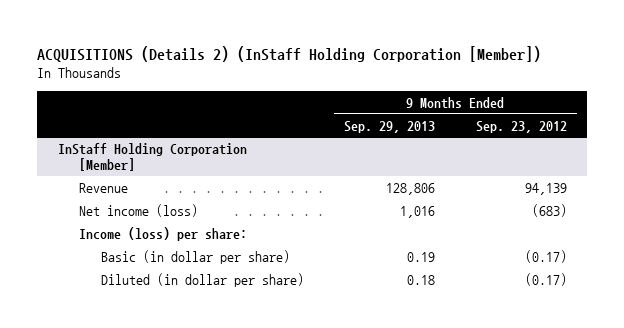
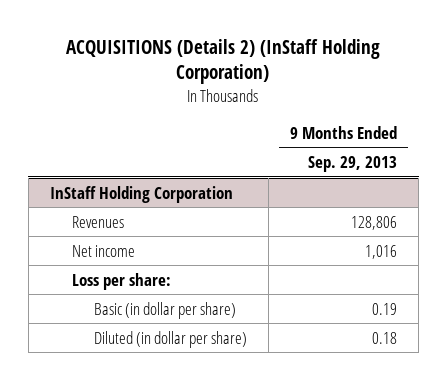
- ACQUISITIONS (Details 2) (InStaff Holding Corporation [Member])
+ ACQUISITIONS (Details 2) (InStaff Holding Corporation)
- | 9 Months Ended Sep. 29, 2013 | 9 Months Ended Sep. 23, 2012
+ | 9 Months Ended Sep. 29, 2013
- InStaff Holding Corporation [Member]
- Revenue | 128,806 | 94,139
- Net income (loss) | 1,016 | (683)
- Income (loss) per share:
+ InStaff Holding Corporation
+ Revenues | 128,806
+ Net income | 1,016
+ Loss per share:

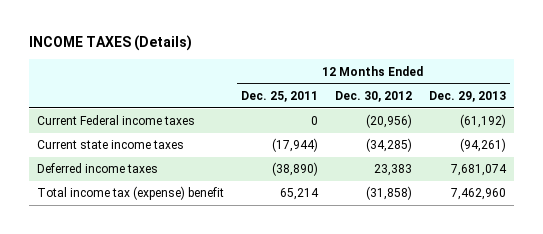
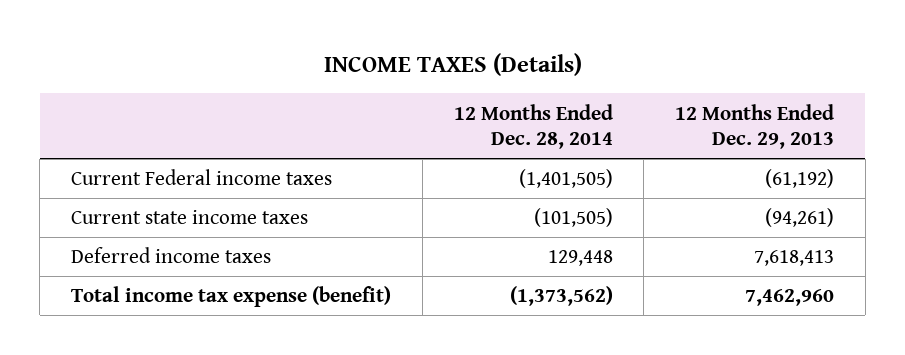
- | 12 Months Ended Dec. 25, 2011 | 12 Months Ended Dec. 30, 2012 | 12 Months Ended Dec. 29, 2013
+ | 12 Months Ended Dec. 28, 2014 | 12 Months Ended Dec. 29, 2013
- Deferred income taxes | (38,890) | 23,383 | 7,681,074
- Total income tax (expense) benefit | 65,214 | (31,858) | 7,462,960
+ Deferred income taxes | 129,448 | 7,618,413
+ Total income tax expense (benefit) | (1,373,562) | 7,462,960

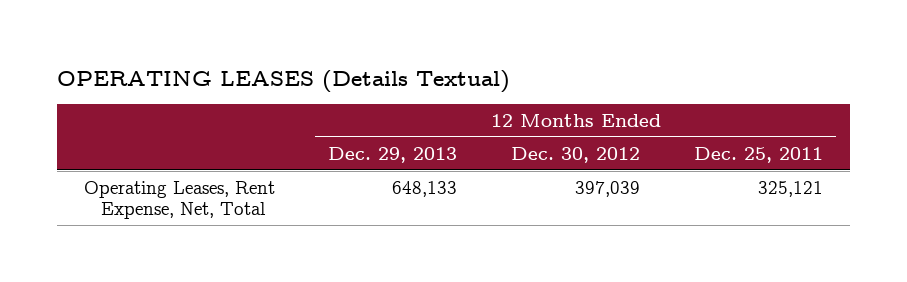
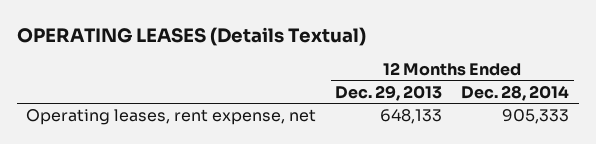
- | 12 Months Ended Dec. 29, 2013 | 12 Months Ended Dec. 30, 2012 | 12 Months Ended Dec. 25, 2011
+ | 12 Months Ended Dec. 29, 2013 | 12 Months Ended Dec. 28, 2014
- Operating Leases, Rent Expense, Net, Total | 648,133 | 397,039 | 325,121
+ Operating leases, rent expense, net | 648,133 | 905,333

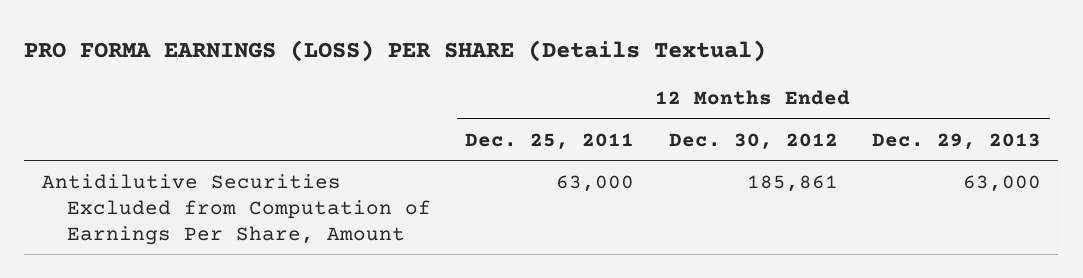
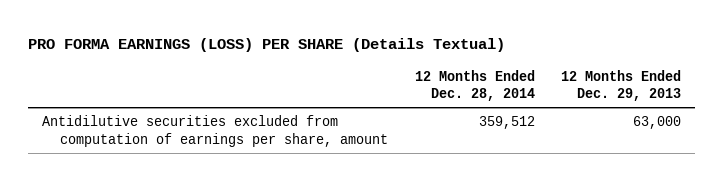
- | 12 Months Ended Dec. 25, 2011 | 12 Months Ended Dec. 30, 2012 | 12 Months Ended Dec. 29, 2013
+ | 12 Months Ended Dec. 28, 2014 | 12 Months Ended Dec. 29, 2013
- Antidilutive Securities Excluded from Computation of Earnings Per Share, Amount | 63,000 | 185,861 | 63,000
+ Antidilutive securities excluded from computation of earnings per share, amount | 359,512 | 63,000

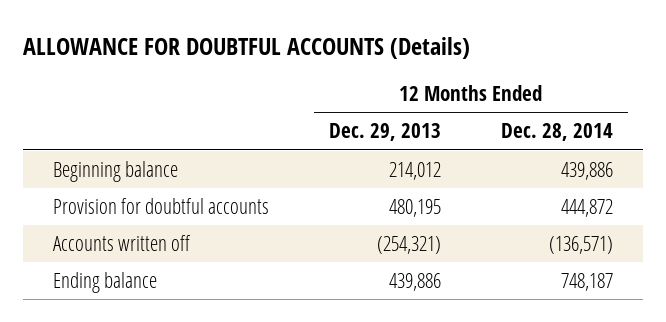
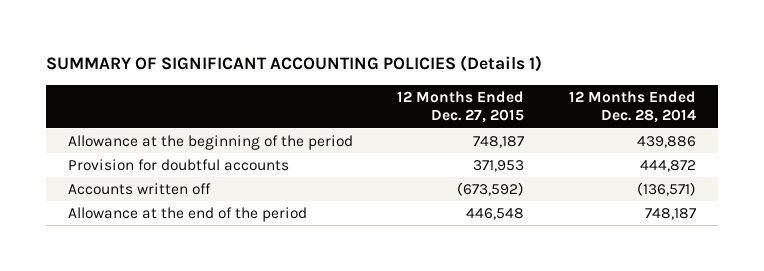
- ALLOWANCE FOR DOUBTFUL ACCOUNTS (Details)
+ SUMMARY OF SIGNIFICANT ACCOUNTING POLICIES (Details 1)
- | 12 Months Ended Dec. 29, 2013 | 12 Months Ended Dec. 28, 2014
+ | 12 Months Ended Dec. 27, 2015 | 12 Months Ended Dec. 28, 2014
- Beginning balance | 214,012 | 439,886
+ Allowance at the beginning of the period | 748,187 | 439,886
- Ending balance | 439,886 | 748,187
+ Allowance at the end of the period | 446,548 | 748,187

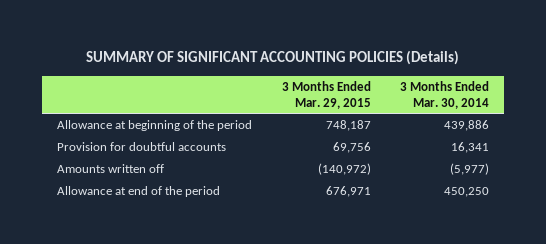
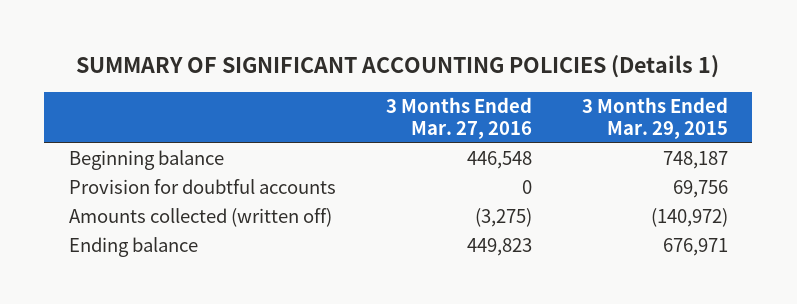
- SUMMARY OF SIGNIFICANT ACCOUNTING POLICIES (Details)
+ SUMMARY OF SIGNIFICANT ACCOUNTING POLICIES (Details 1)
- | 3 Months Ended Mar. 29, 2015 | 3 Months Ended Mar. 30, 2014
+ | 3 Months Ended Mar. 27, 2016 | 3 Months Ended Mar. 29, 2015
- Allowance at beginning of the period | 748,187 | 439,886
+ Beginning balance | 446,548 | 748,187
- Amounts written off | (140,972) | (5,977)
- Allowance at end of the period | 676,971 | 450,250
+ Amounts collected (written off) | (3,275) | (140,972)
+ Ending balance | 449,823 | 676,971

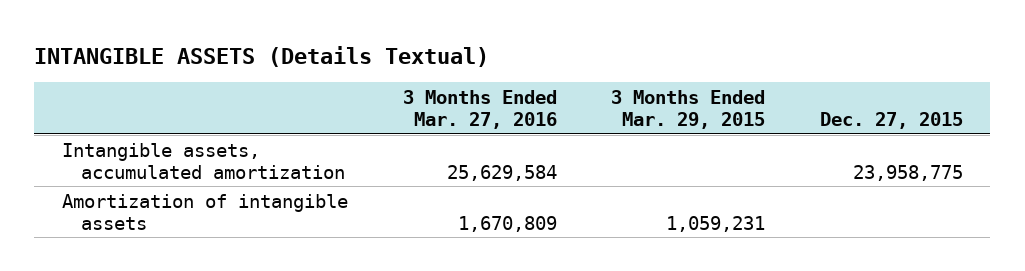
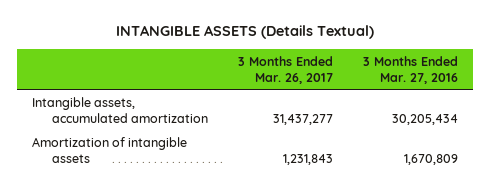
- | 3 Months Ended Mar. 27, 2016 | 3 Months Ended Mar. 29, 2015 | Dec. 27, 2015
+ | 3 Months Ended Mar. 26, 2017 | 3 Months Ended Mar. 27, 2016
- Intangible assets, accumulated amortization | 25,629,584 | | 23,958,775
+ Intangible assets, accumulated amortization | 31,437,277 | 30,205,434

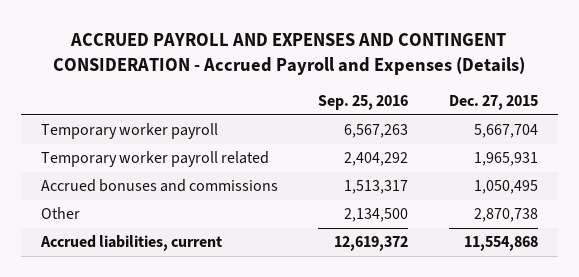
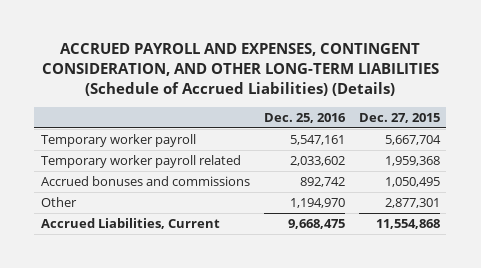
- ACCRUED PAYROLL AND EXPENSES AND CONTINGENT CONSIDERATION - Accrued Payroll and Expenses (Details)
+ ACCRUED PAYROLL AND EXPENSES, CONTINGENT CONSIDERATION, AND OTHER LONG-TERM LIABILITIES (Schedule of Accrued Liabilities) (Details)
- | Sep. 25, 2016 | Dec. 27, 2015
+ | Dec. 25, 2016 | Dec. 27, 2015
- Temporary worker payroll related | 2,404,292 | 1,965,931
+ Temporary worker payroll related | 2,033,602 | 1,959,368
- Other | 2,134,500 | 2,870,738
- Accrued liabilities, current | 12,619,372 | 11,554,868
+ Other | 1,194,970 | 2,877,301
+ Accrued Liabilities, Current | 9,668,475 | 11,554,868

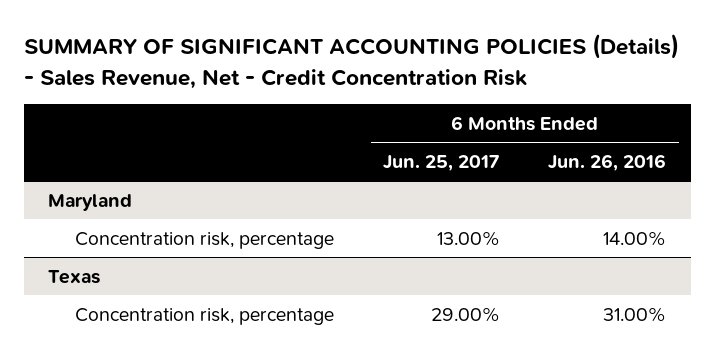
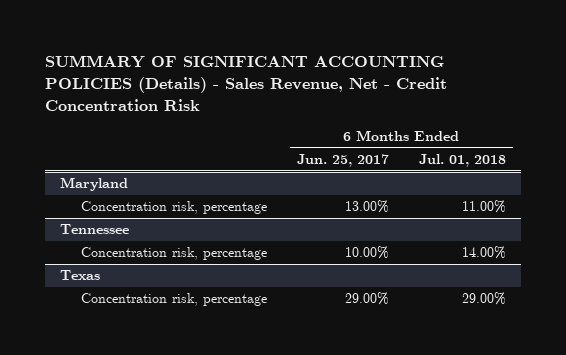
- | 6 Months Ended Jun. 25, 2017 | 6 Months Ended Jun. 26, 2016
+ | 6 Months Ended Jun. 25, 2017 | 6 Months Ended Jul. 01, 2018
+ Tennessee
+ Concentration risk, percentage | 10.00% | 14.00%

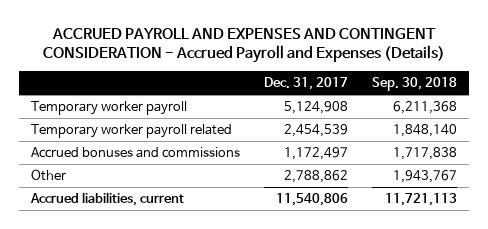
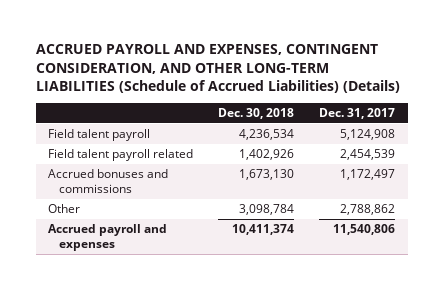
- ACCRUED PAYROLL AND EXPENSES AND CONTINGENT CONSIDERATION - Accrued Payroll and Expenses (Details)
+ ACCRUED PAYROLL AND EXPENSES, CONTINGENT CONSIDERATION, AND OTHER LONG-TERM LIABILITIES (Schedule of Accrued Liabilities) (Details)
- | Dec. 31, 2017 | Sep. 30, 2018
+ | Dec. 30, 2018 | Dec. 31, 2017
- Temporary worker payroll | 5,124,908 | 6,211,368
- Temporary worker payroll related | 2,454,539 | 1,848,140
+ Field talent payroll | 4,236,534 | 5,124,908
+ Field talent payroll related | 1,402,926 | 2,454,539
- Accrued liabilities, current | 11,540,806 | 11,721,113
+ Accrued payroll and expenses | 10,411,374 | 11,540,806

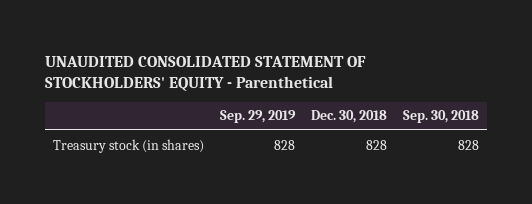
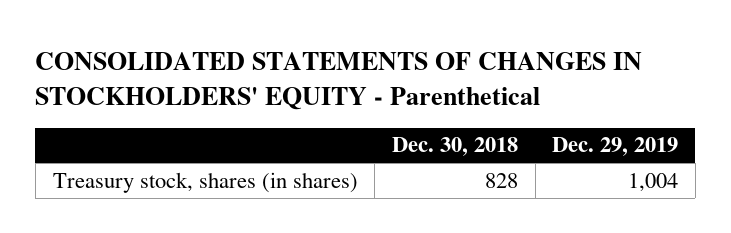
- UNAUDITED CONSOLIDATED STATEMENT OF STOCKHOLDERS' EQUITY - Parenthetical
+ CONSOLIDATED STATEMENTS OF CHANGES IN STOCKHOLDERS' EQUITY - Parenthetical
- | Sep. 29, 2019 | Dec. 30, 2018 | Sep. 30, 2018
+ | Dec. 30, 2018 | Dec. 29, 2019
- Treasury stock (in shares) | 828 | 828 | 828
+ Treasury stock, shares (in shares) | 828 | 1,004

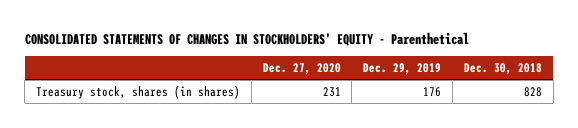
- | Dec. 30, 2018 | Dec. 29, 2019
+ | Dec. 27, 2020 | Dec. 29, 2019 | Dec. 30, 2018
- Treasury stock, shares (in shares) | 828 | 1,004
+ Treasury stock, shares (in shares) | 231 | 176 | 828

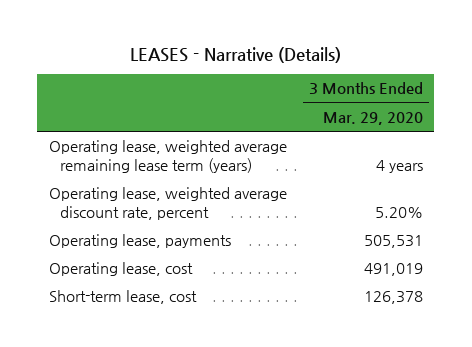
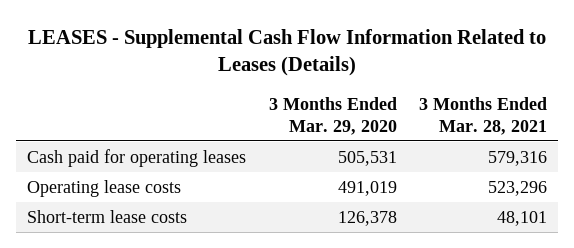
- LEASES - Narrative (Details)
+ LEASES - Supplemental Cash Flow Information Related to Leases (Details)
- | 3 Months Ended Mar. 29, 2020
+ | 3 Months Ended Mar. 29, 2020 | 3 Months Ended Mar. 28, 2021
- Operating lease, weighted average remaining lease term (years) | 4 years
- Operating lease, weighted average discount rate, percent | 5.20%
- Operating lease, payments | 505,531
- Operating lease, cost | 491,019
- Short-term lease, cost | 126,378
+ Cash paid for operating leases | 505,531 | 579,316
+ Operating lease costs | 491,019 | 523,296
+ Short-term lease costs | 126,378 | 48,101

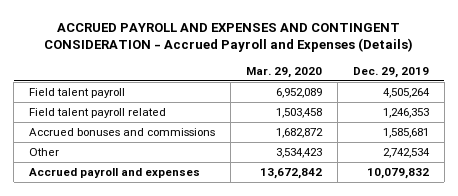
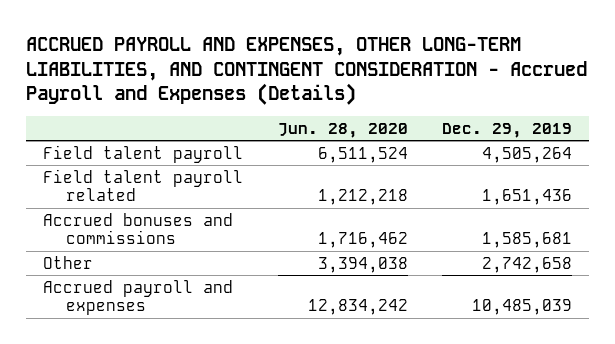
- ACCRUED PAYROLL AND EXPENSES AND CONTINGENT CONSIDERATION - Accrued Payroll and Expenses (Details)
+ ACCRUED PAYROLL AND EXPENSES, OTHER LONG-TERM LIABILITIES, AND CONTINGENT CONSIDERATION - Accrued Payroll and Expenses (Details)
- | Mar. 29, 2020 | Dec. 29, 2019
+ | Jun. 28, 2020 | Dec. 29, 2019
- Field talent payroll related | 1,503,458 | 1,246,353
+ Field talent payroll related | 1,212,218 | 1,651,436
- Other | 3,534,423 | 2,742,534
- Accrued payroll and expenses | 13,672,842 | 10,079,832
+ Other | 3,394,038 | 2,742,658
+ Accrued payroll and expenses | 12,834,242 | 10,485,039

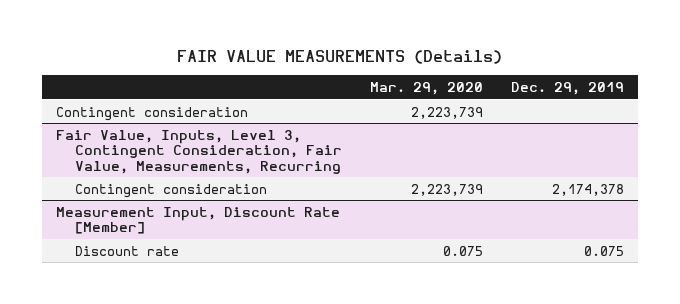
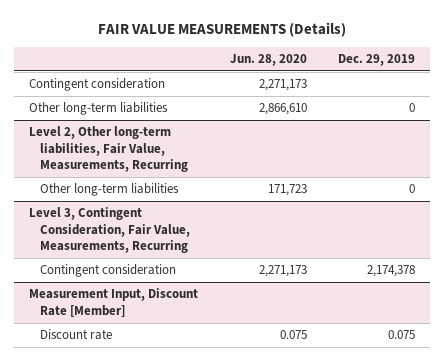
- | Mar. 29, 2020 | Dec. 29, 2019
+ | Jun. 28, 2020 | Dec. 29, 2019
- Fair Value, Inputs, Level 3, Contingent Consideration, Fair Value, Measurements, Recurring
+ Other long-term liabilities | 2,866,610 | 0
+ Level 2, Other long-term liabilities, Fair Value, Measurements, Recurring
+ Other long-term liabilities | 171,723 | 0
+ Level 3, Contingent Consideration, Fair Value, Measurements, Recurring

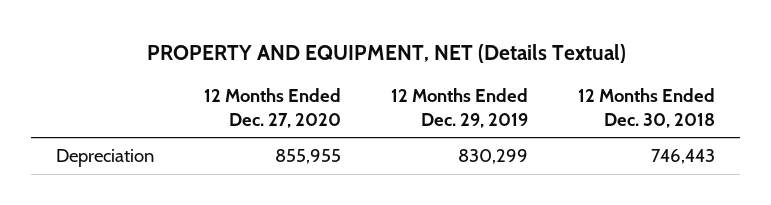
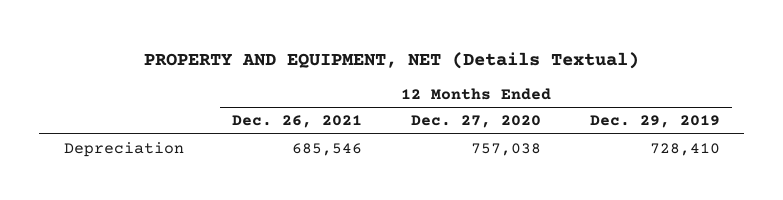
- | 12 Months Ended Dec. 27, 2020 | 12 Months Ended Dec. 29, 2019 | 12 Months Ended Dec. 30, 2018
+ | 12 Months Ended Dec. 26, 2021 | 12 Months Ended Dec. 27, 2020 | 12 Months Ended Dec. 29, 2019
- Depreciation | 855,955 | 830,299 | 746,443
+ Depreciation | 685,546 | 757,038 | 728,410

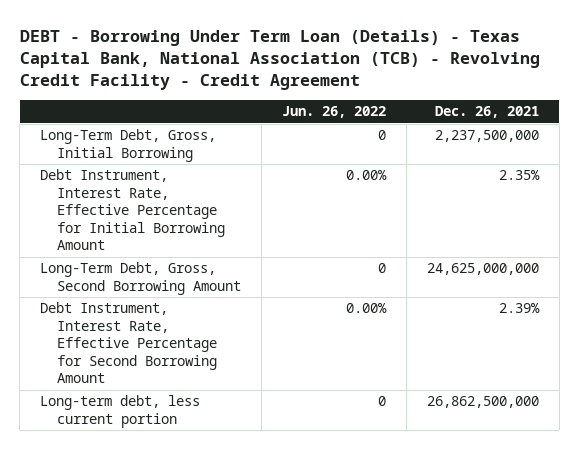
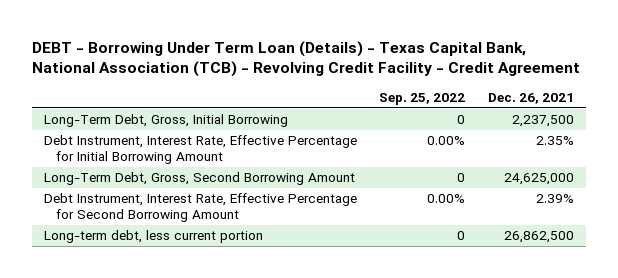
- | Jun. 26, 2022 | Dec. 26, 2021
+ | Sep. 25, 2022 | Dec. 26, 2021
- Long-Term Debt, Gross, Initial Borrowing | 0 | 2,237,500,000
+ Long-Term Debt, Gross, Initial Borrowing | 0 | 2,237,500
- Long-Term Debt, Gross, Second Borrowing Amount | 0 | 24,625,000,000
+ Long-Term Debt, Gross, Second Borrowing Amount | 0 | 24,625,000
- Long-term debt, less current portion | 0 | 26,862,500,000
+ Long-term debt, less current portion | 0 | 26,862,500

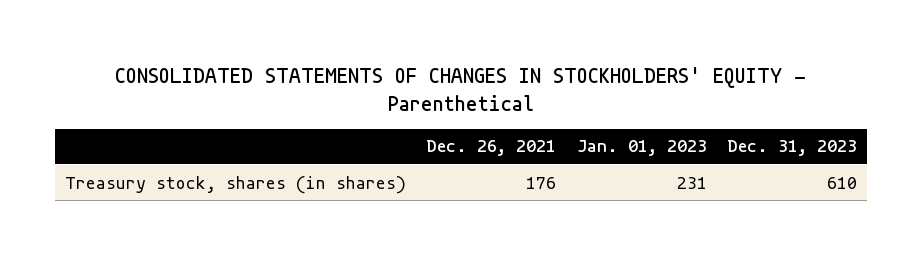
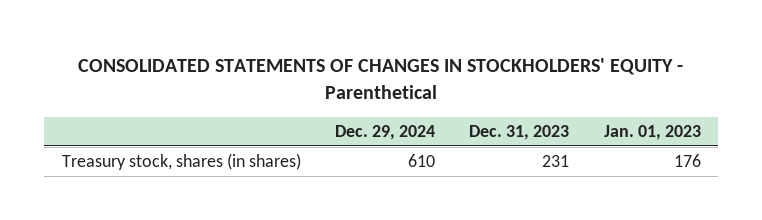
- | Dec. 26, 2021 | Jan. 01, 2023 | Dec. 31, 2023
+ | Dec. 29, 2024 | Dec. 31, 2023 | Jan. 01, 2023
- Treasury stock, shares (in shares) | 176 | 231 | 610
+ Treasury stock, shares (in shares) | 610 | 231 | 176

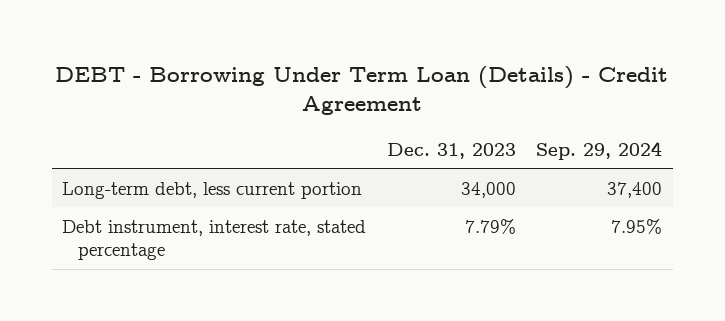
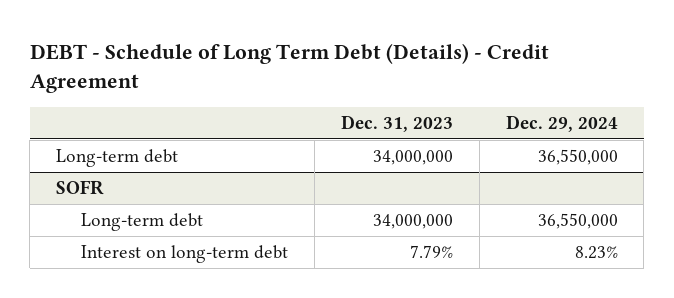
- DEBT - Borrowing Under Term Loan (Details) - Credit Agreement
+ DEBT - Schedule of Long Term Debt (Details) - Credit Agreement
- | Dec. 31, 2023 | Sep. 29, 2024
+ | Dec. 31, 2023 | Dec. 29, 2024
- Long-term debt, less current portion | 34,000 | 37,400
- Debt instrument, interest rate, stated percentage | 7.79% | 7.95%
+ Long-term debt | 34,000,000 | 36,550,000
+ SOFR
+ Long-term debt | 34,000,000 | 36,550,000
+ Interest on long-term debt | 7.79% | 8.23%

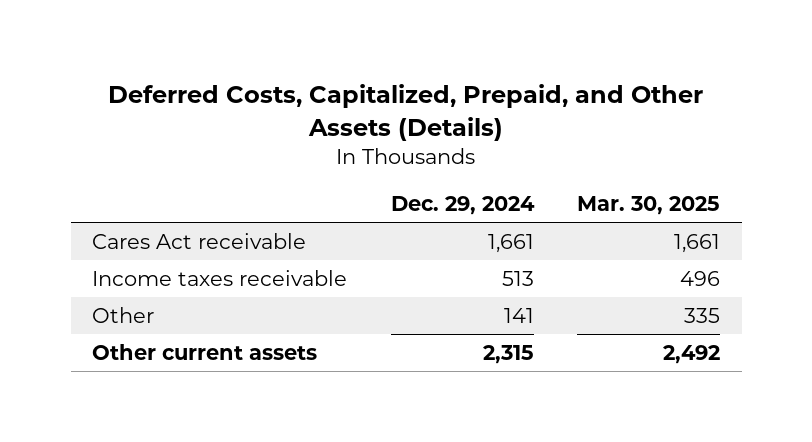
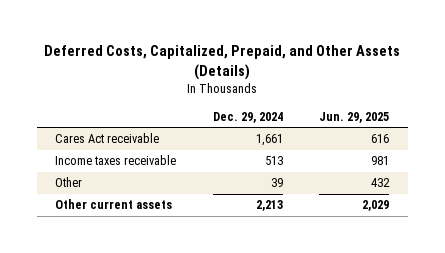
- | Dec. 29, 2024 | Mar. 30, 2025
+ | Dec. 29, 2024 | Jun. 29, 2025
- Other | 141 | 335
- Other current assets | 2,315 | 2,492
+ Other | 39 | 432
+ Other current assets | 2,213 | 2,029

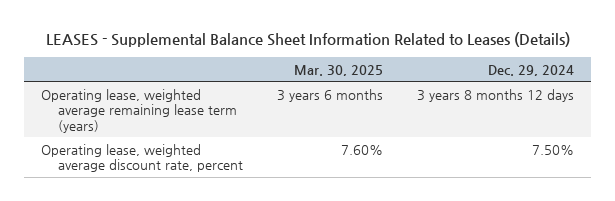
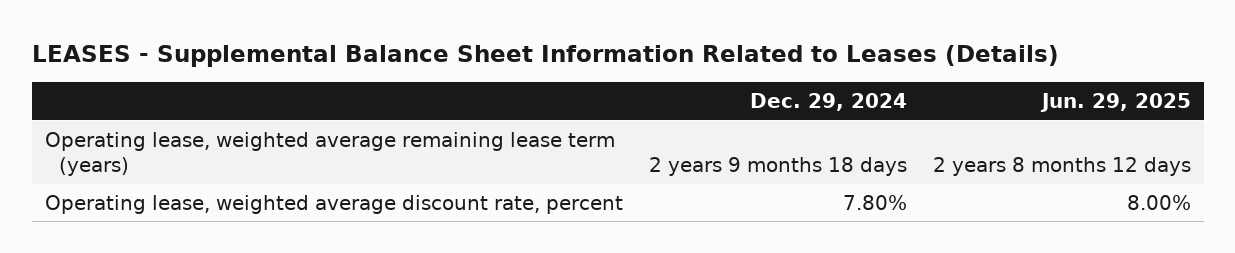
- | Mar. 30, 2025 | Dec. 29, 2024
+ | Dec. 29, 2024 | Jun. 29, 2025
- Operating lease, weighted average remaining lease term (years) | 3 years 6 months | 3 years 8 months 12 days
- Operating lease, weighted average discount rate, percent | 7.60% | 7.50%
+ Operating lease, weighted average remaining lease term (years) | 2 years 9 months 18 days | 2 years 8 months 12 days
+ Operating lease, weighted average discount rate, percent | 7.80% | 8.00%

